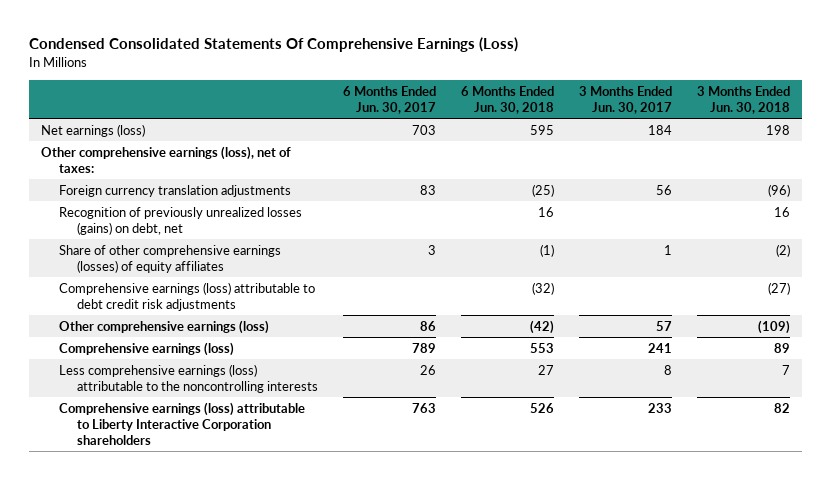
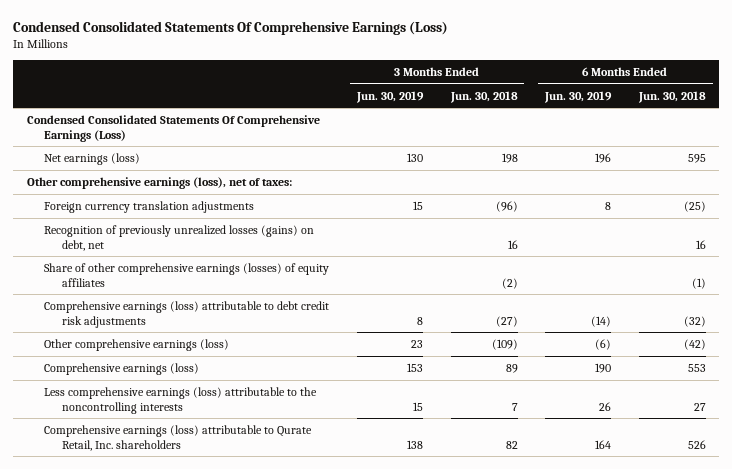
- | 6 Months Ended Jun. 30, 2017 | 6 Months Ended Jun. 30, 2018 | 3 Months Ended Jun. 30, 2017 | 3 Months Ended Jun. 30, 2018
+ | 3 Months Ended Jun. 30, 2019 | 3 Months Ended Jun. 30, 2018 | 6 Months Ended Jun. 30, 2019 | 6 Months Ended Jun. 30, 2018
+ Condensed Consolidated Statements Of Comprehensive Earnings (Loss)
- Comprehensive earnings (loss) attributable to Liberty Interactive Corporation shareholders | 763 | 526 | 233 | 82
+ Comprehensive earnings (loss) attributable to Qurate Retail, Inc. shareholders | 138 | 82 | 164 | 526

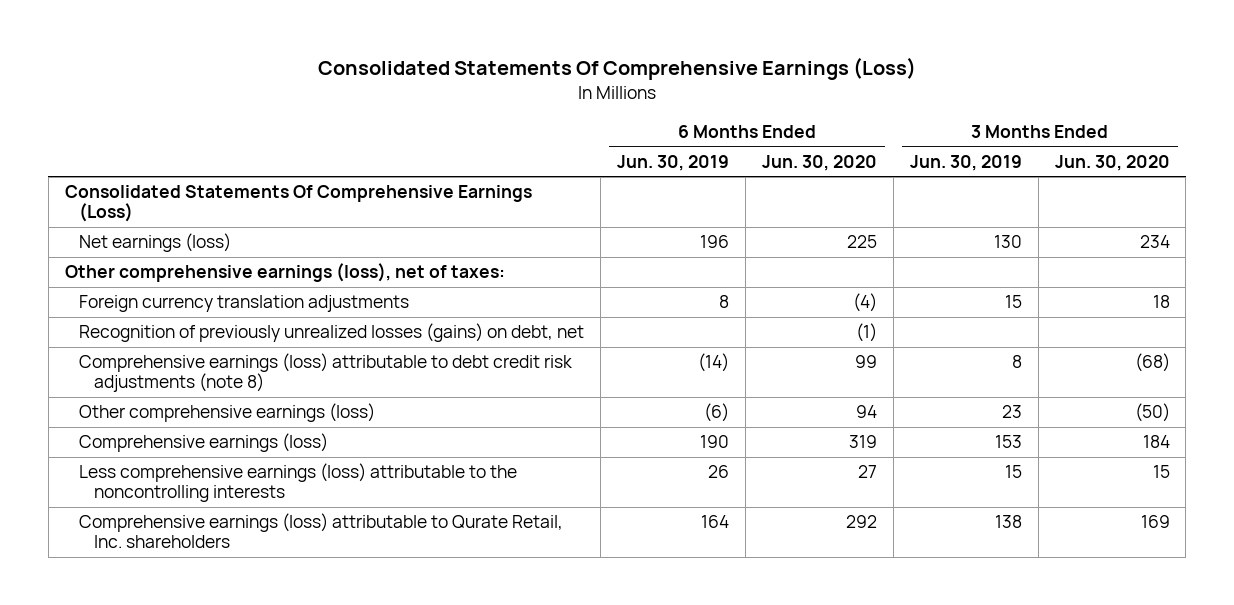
- Condensed Consolidated Statements Of Comprehensive Earnings (Loss)
+ Consolidated Statements Of Comprehensive Earnings (Loss)
- | 3 Months Ended Jun. 30, 2019 | 3 Months Ended Jun. 30, 2018 | 6 Months Ended Jun. 30, 2019 | 6 Months Ended Jun. 30, 2018
+ | 6 Months Ended Jun. 30, 2019 | 6 Months Ended Jun. 30, 2020 | 3 Months Ended Jun. 30, 2019 | 3 Months Ended Jun. 30, 2020
- Condensed Consolidated Statements Of Comprehensive Earnings (Loss)
+ Consolidated Statements Of Comprehensive Earnings (Loss)
- Share of other comprehensive earnings (losses) of equity affiliates | | (2) | | (1)
- Comprehensive earnings (loss) attributable to debt credit risk adjustments | 8 | (27) | (14) | (32)
+ Comprehensive earnings (loss) attributable to debt credit risk adjustments (note 8) | (14) | 99 | 8 | (68)

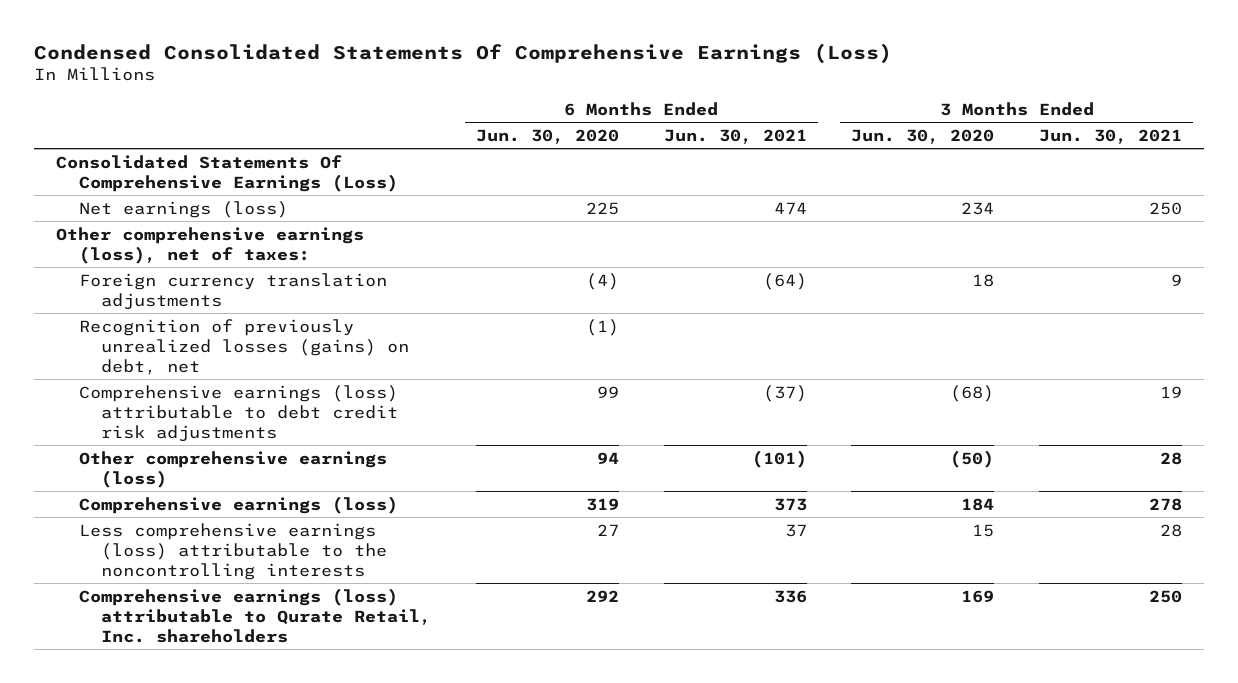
- Consolidated Statements Of Comprehensive Earnings (Loss)
+ Condensed Consolidated Statements Of Comprehensive Earnings (Loss)
- | 6 Months Ended Jun. 30, 2019 | 6 Months Ended Jun. 30, 2020 | 3 Months Ended Jun. 30, 2019 | 3 Months Ended Jun. 30, 2020
+ | 6 Months Ended Jun. 30, 2020 | 6 Months Ended Jun. 30, 2021 | 3 Months Ended Jun. 30, 2020 | 3 Months Ended Jun. 30, 2021
- Comprehensive earnings (loss) attributable to debt credit risk adjustments (note 8) | (14) | 99 | 8 | (68)
+ Comprehensive earnings (loss) attributable to debt credit risk adjustments | 99 | (37) | (68) | 19

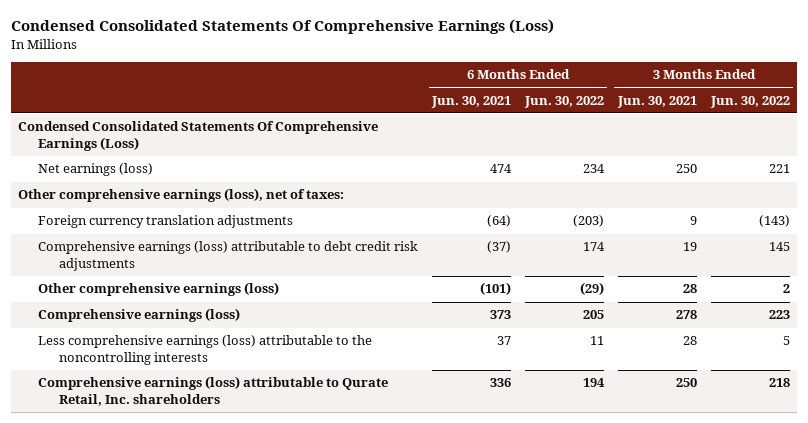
- | 6 Months Ended Jun. 30, 2020 | 6 Months Ended Jun. 30, 2021 | 3 Months Ended Jun. 30, 2020 | 3 Months Ended Jun. 30, 2021
+ | 6 Months Ended Jun. 30, 2021 | 6 Months Ended Jun. 30, 2022 | 3 Months Ended Jun. 30, 2021 | 3 Months Ended Jun. 30, 2022
- Consolidated Statements Of Comprehensive Earnings (Loss)
+ Condensed Consolidated Statements Of Comprehensive Earnings (Loss)
- Recognition of previously unrealized losses (gains) on debt, net | (1) | | |

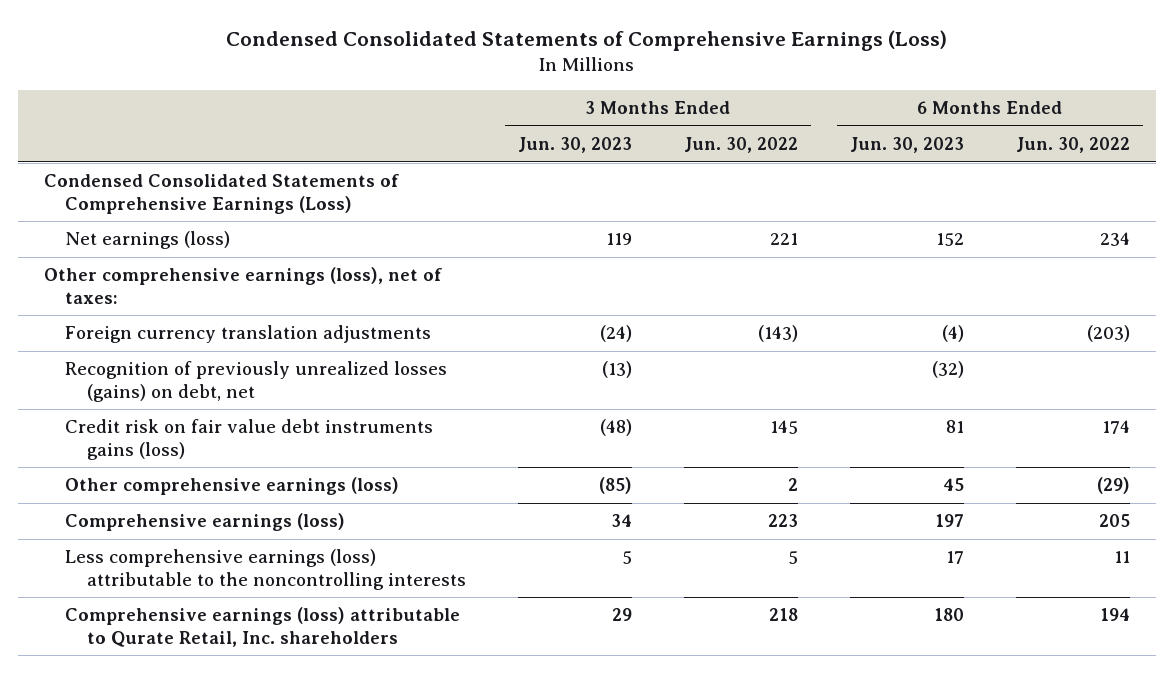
- Condensed Consolidated Statements Of Comprehensive Earnings (Loss)
+ Condensed Consolidated Statements of Comprehensive Earnings (Loss)
- | 6 Months Ended Jun. 30, 2021 | 6 Months Ended Jun. 30, 2022 | 3 Months Ended Jun. 30, 2021 | 3 Months Ended Jun. 30, 2022
+ | 3 Months Ended Jun. 30, 2023 | 3 Months Ended Jun. 30, 2022 | 6 Months Ended Jun. 30, 2023 | 6 Months Ended Jun. 30, 2022
- Condensed Consolidated Statements Of Comprehensive Earnings (Loss)
+ Condensed Consolidated Statements of Comprehensive Earnings (Loss)
- Comprehensive earnings (loss) attributable to debt credit risk adjustments | (37) | 174 | 19 | 145
+ Recognition of previously unrealized losses (gains) on debt, net | (13) | | (32) |
+ Credit risk on fair value debt instruments gains (loss) | (48) | 145 | 81 | 174

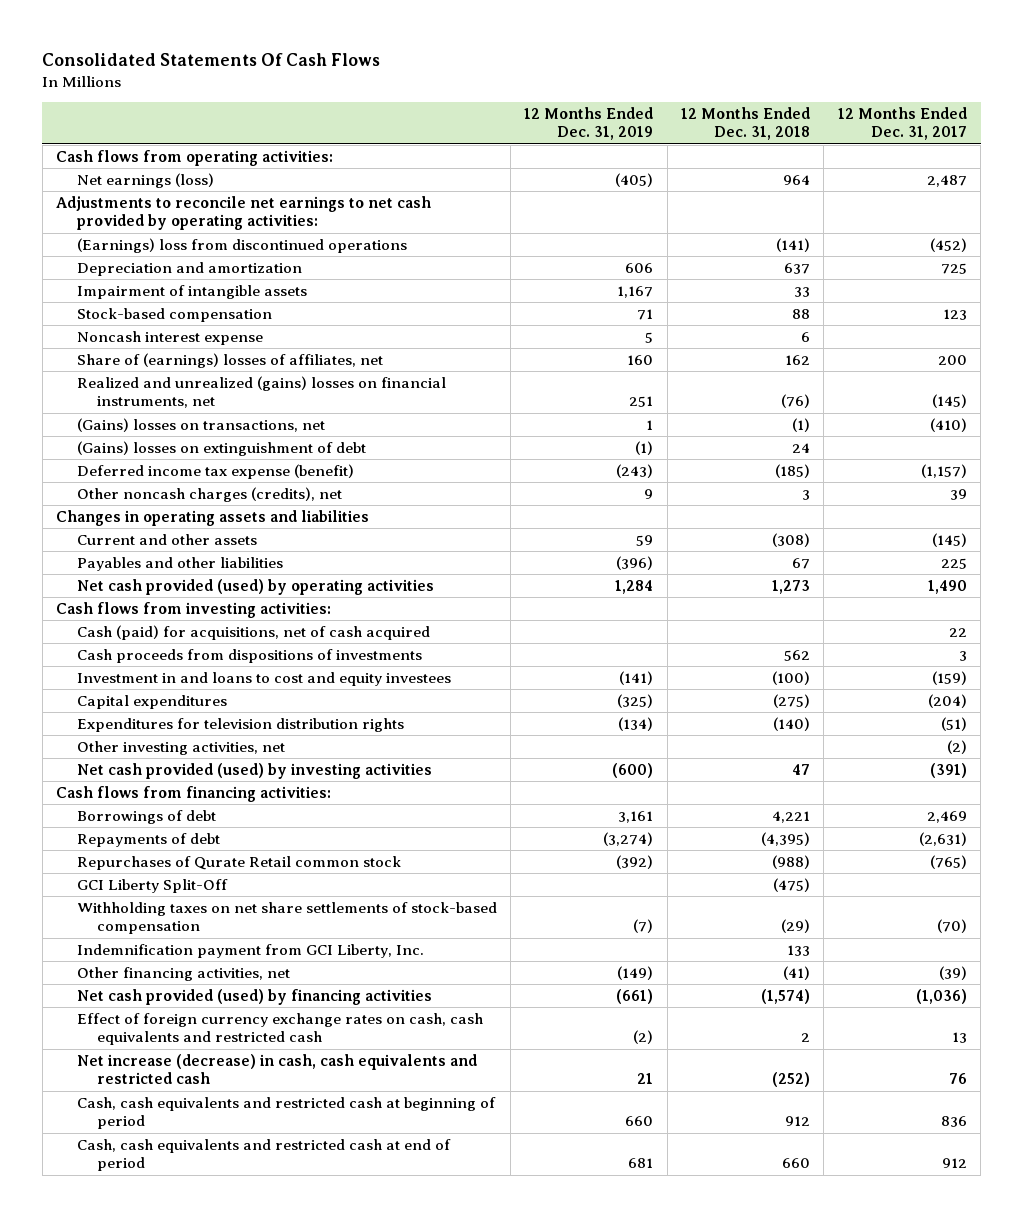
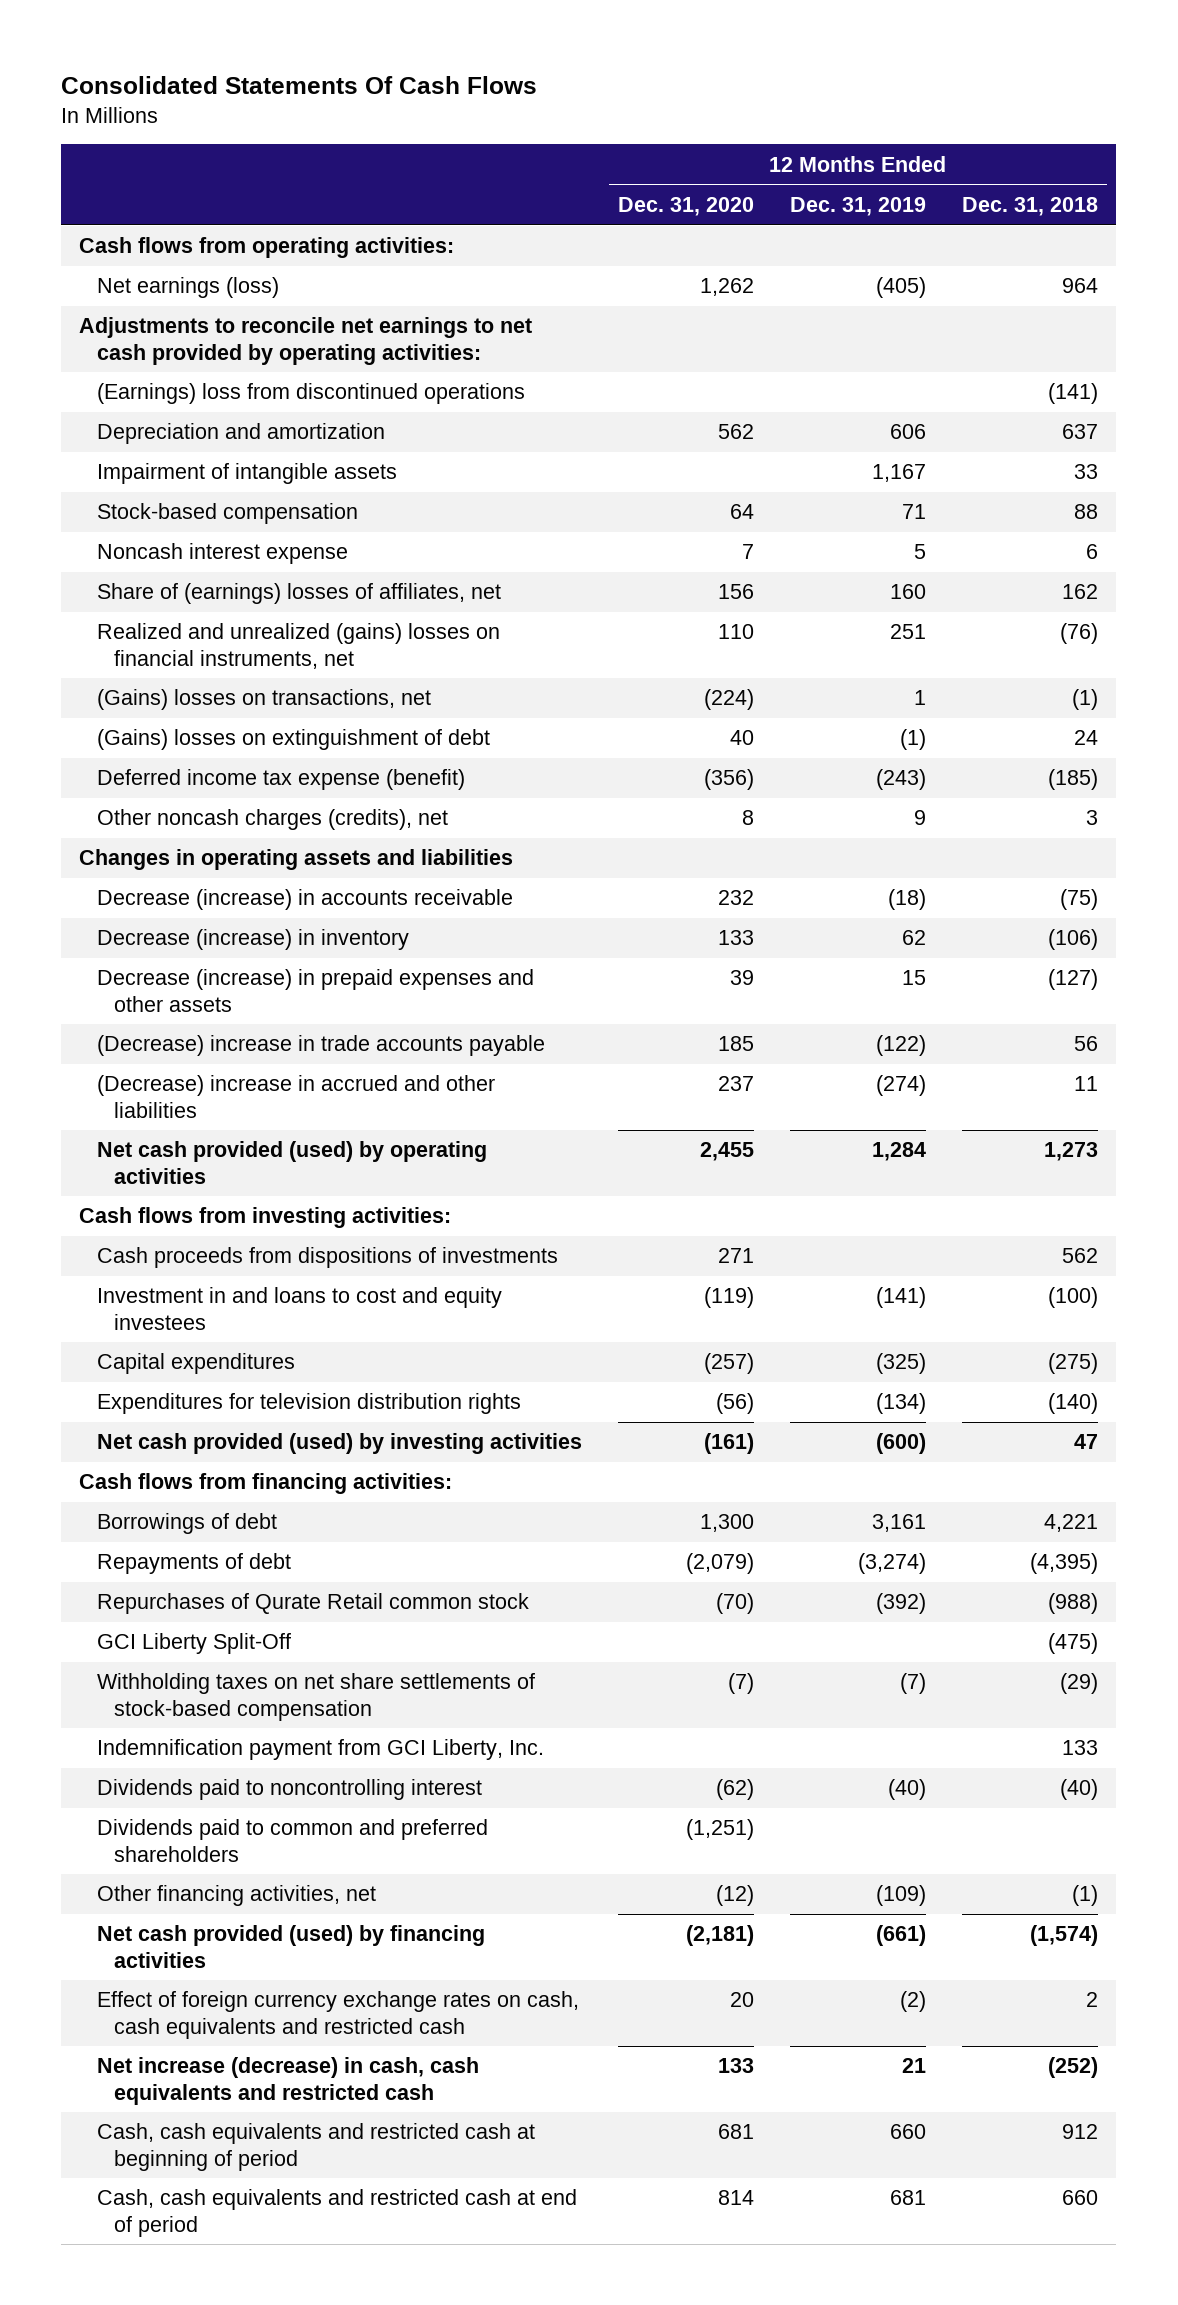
- | 12 Months Ended Dec. 31, 2019 | 12 Months Ended Dec. 31, 2018 | 12 Months Ended Dec. 31, 2017
+ | 12 Months Ended Dec. 31, 2020 | 12 Months Ended Dec. 31, 2019 | 12 Months Ended Dec. 31, 2018
- Current and other assets | 59 | (308) | (145)
- Payables and other liabilities | (396) | 67 | 225
+ Decrease (increase) in accounts receivable | 232 | (18) | (75)
+ Decrease (increase) in inventory | 133 | 62 | (106)
+ Decrease (increase) in prepaid expenses and other assets | 39 | 15 | (127)
+ (Decrease) increase in trade accounts payable | 185 | (122) | 56
+ (Decrease) increase in accrued and other liabilities | 237 | (274) | 11
- Cash (paid) for acquisitions, net of cash acquired | | | 22
- Other investing activities, net | | | (2)
- Other financing activities, net | (149) | (41) | (39)
+ Dividends paid to noncontrolling interest | (62) | (40) | (40)
+ Dividends paid to common and preferred shareholders | (1,251) | |
+ Other financing activities, net | (12) | (109) | (1)

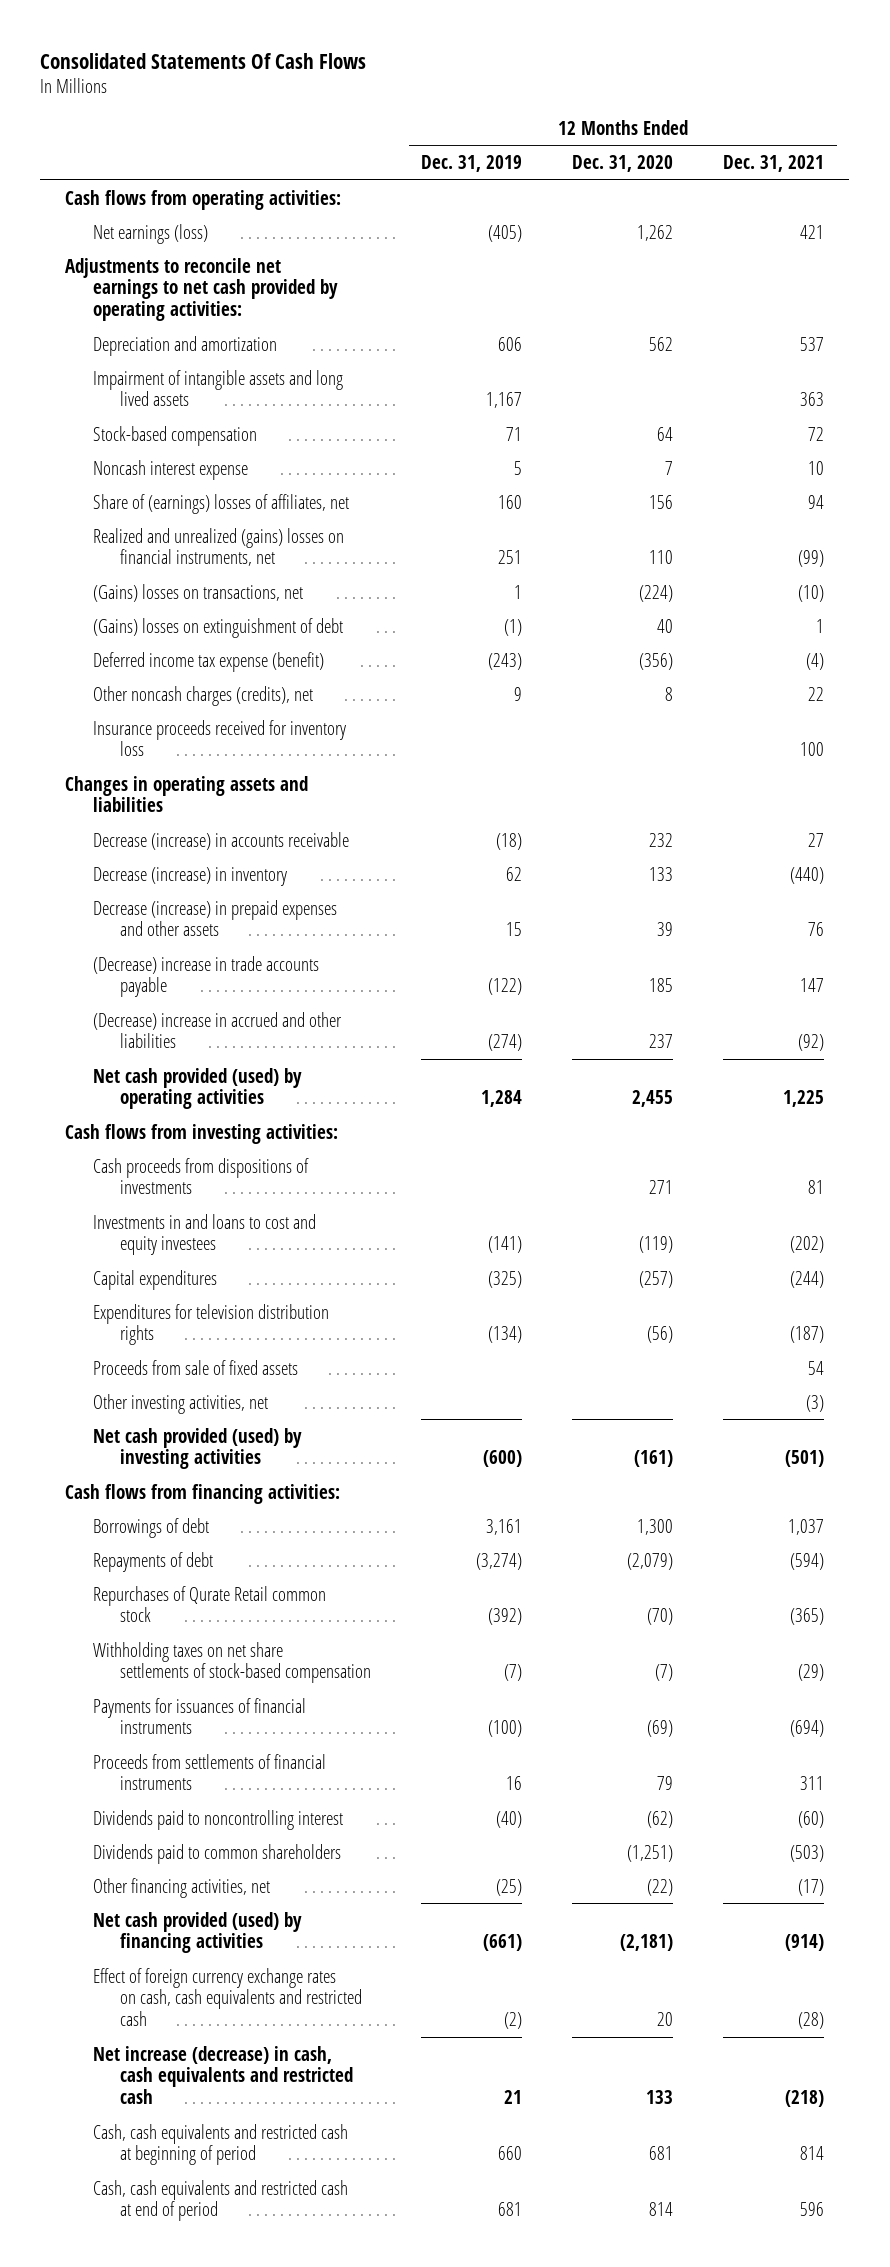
- | 12 Months Ended Dec. 31, 2020 | 12 Months Ended Dec. 31, 2019 | 12 Months Ended Dec. 31, 2018
+ | 12 Months Ended Dec. 31, 2019 | 12 Months Ended Dec. 31, 2020 | 12 Months Ended Dec. 31, 2021
- (Earnings) loss from discontinued operations | | | (141)
- Impairment of intangible assets | | 1,167 | 33
+ Impairment of intangible assets and long lived assets | 1,167 | | 363
+ Insurance proceeds received for inventory loss | | | 100
- Investment in and loans to cost and equity investees | (119) | (141) | (100)
+ Investments in and loans to cost and equity investees | (141) | (119) | (202)
+ Proceeds from sale of fixed assets | | | 54
+ Other investing activities, net | | | (3)
- GCI Liberty Split-Off | | | (475)
- Indemnification payment from GCI Liberty, Inc. | | | 133
+ Payments for issuances of financial instruments | (100) | (69) | (694)
+ Proceeds from settlements of financial instruments | 16 | 79 | 311
- Dividends paid to common and preferred shareholders | (1,251) | |
- Other financing activities, net | (12) | (109) | (1)
+ Dividends paid to common shareholders | | (1,251) | (503)
+ Other financing activities, net | (25) | (22) | (17)

